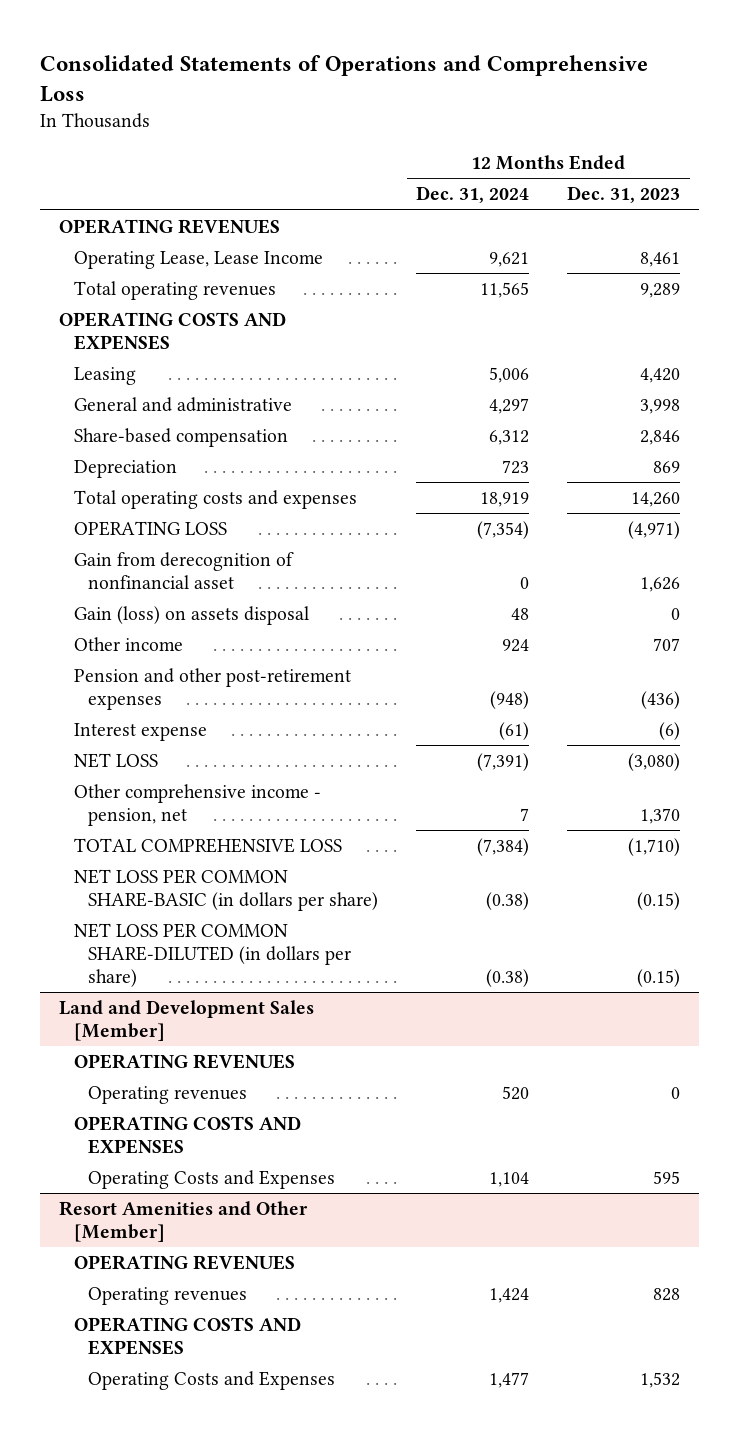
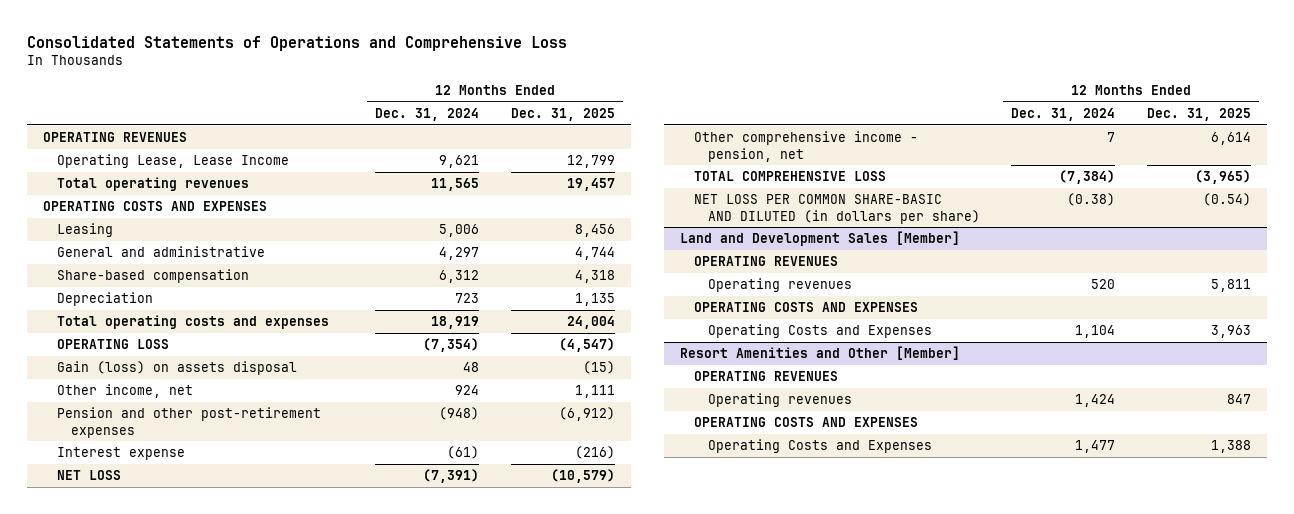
- | 12 Months Ended Dec. 31, 2024 | 12 Months Ended Dec. 31, 2023
+ | 12 Months Ended Dec. 31, 2024 | 12 Months Ended Dec. 31, 2025
- Gain from derecognition of nonfinancial asset | 0 | 1,626
- Other income | 924 | 707
+ Other income, net | 924 | 1,111
- NET LOSS PER COMMON SHARE-BASIC (in dollars per share) | (0.38) | (0.15)
- NET LOSS PER COMMON SHARE-DILUTED (in dollars per share) | (0.38) | (0.15)
+ NET LOSS PER COMMON SHARE-BASIC AND DILUTED (in dollars per share) | (0.38) | (0.54)

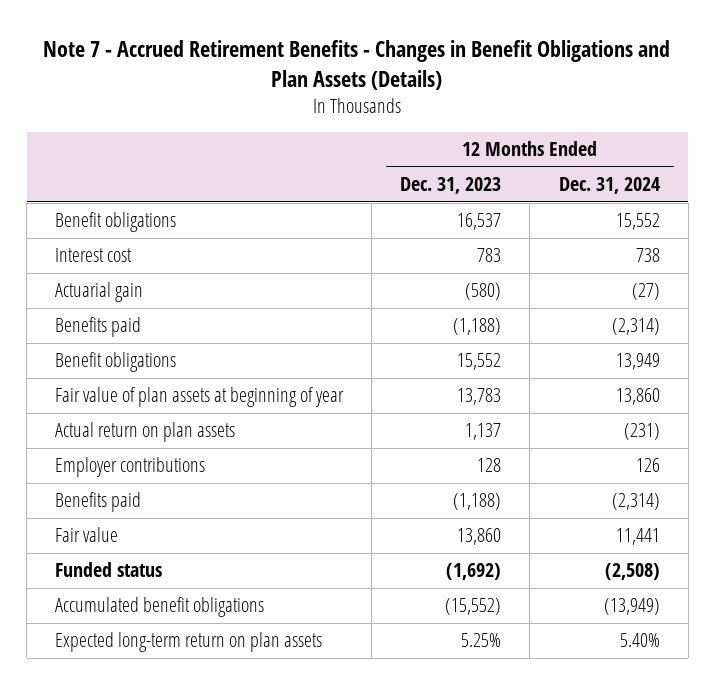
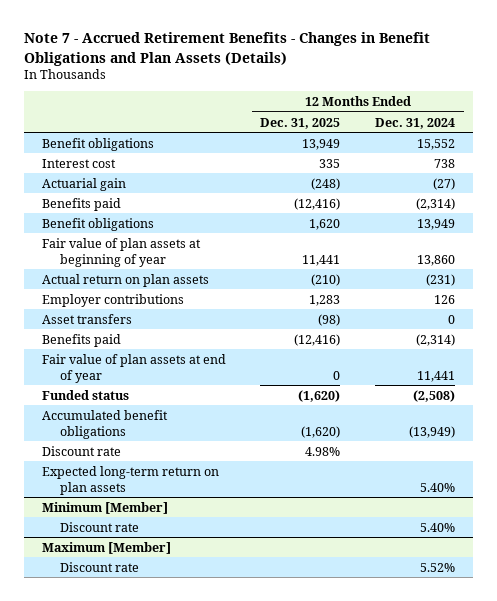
- | 12 Months Ended Dec. 31, 2023 | 12 Months Ended Dec. 31, 2024
+ | 12 Months Ended Dec. 31, 2025 | 12 Months Ended Dec. 31, 2024
+ Asset transfers | (98) | 0
- Fair value | 13,860 | 11,441
+ Fair value of plan assets at end of year | 0 | 11,441
+ Discount rate | 4.98% |
+ Minimum [Member]
+ Discount rate | | 5.40%
+ Maximum [Member]
+ Discount rate | | 5.52%

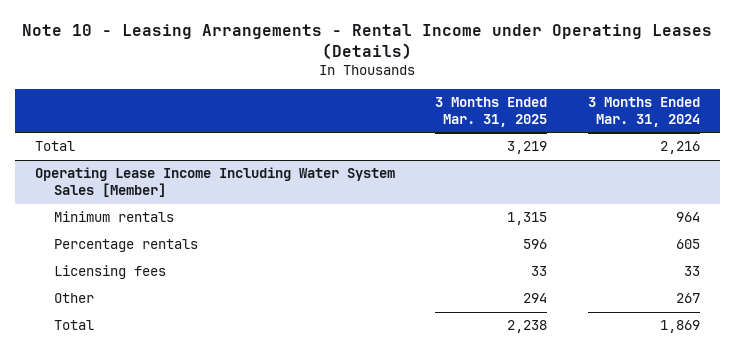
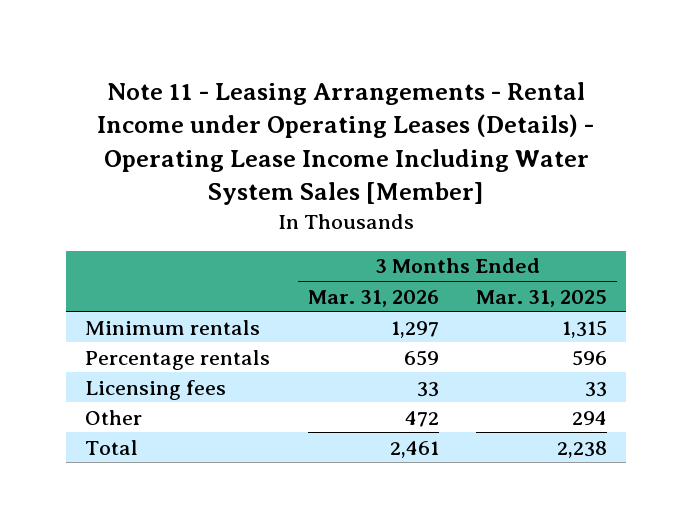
- Note 10 - Leasing Arrangements - Rental Income under Operating Leases (Details)
+ Note 11 - Leasing Arrangements - Rental Income under Operating Leases (Details) - Operating Lease Income Including Water System Sales [Member]
- | 3 Months Ended Mar. 31, 2025 | 3 Months Ended Mar. 31, 2024
+ | 3 Months Ended Mar. 31, 2026 | 3 Months Ended Mar. 31, 2025
- Total | 3,219 | 2,216
- Operating Lease Income Including Water System Sales [Member]

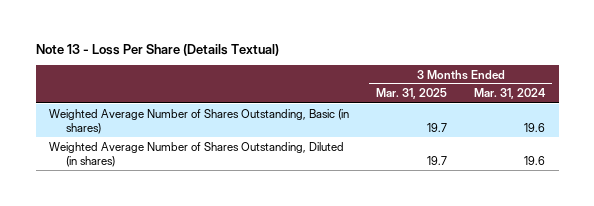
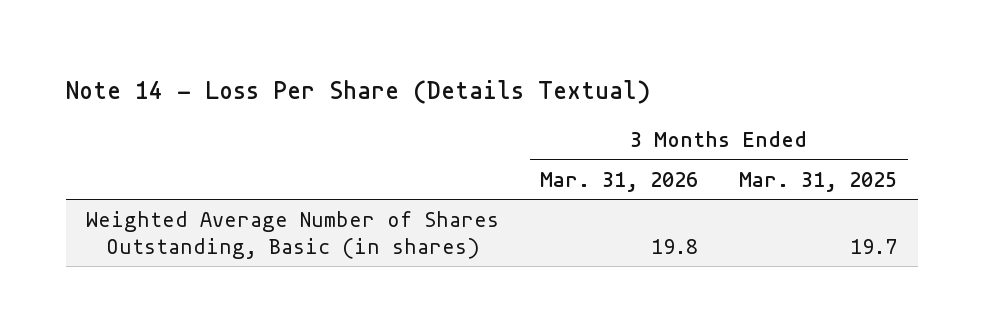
- Note 13 - Loss Per Share (Details Textual)
+ Note 14 - Loss Per Share (Details Textual)
- | 3 Months Ended Mar. 31, 2025 | 3 Months Ended Mar. 31, 2024
+ | 3 Months Ended Mar. 31, 2026 | 3 Months Ended Mar. 31, 2025
- Weighted Average Number of Shares Outstanding, Diluted (in shares) | 19.7 | 19.6

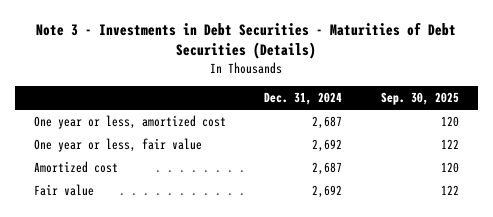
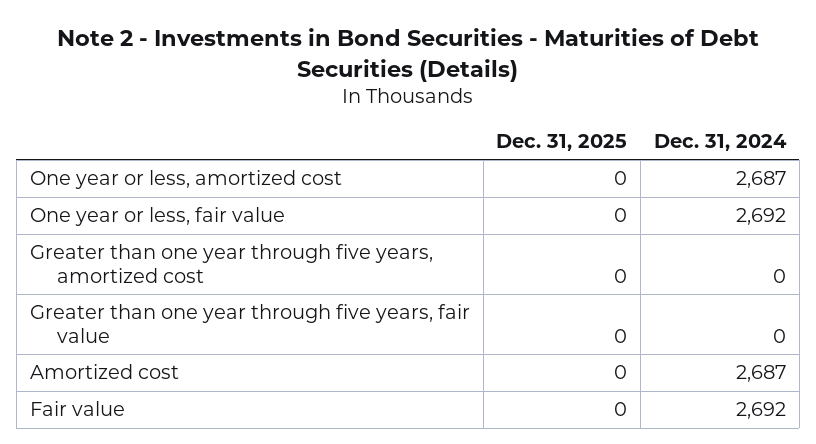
- Note 3 - Investments in Debt Securities - Maturities of Debt Securities (Details)
+ Note 2 - Investments in Bond Securities - Maturities of Debt Securities (Details)
- | Dec. 31, 2024 | Sep. 30, 2025
+ | Dec. 31, 2025 | Dec. 31, 2024
+ Greater than one year through five years, amortized cost | 0 | 0
+ Greater than one year through five years, fair value | 0 | 0

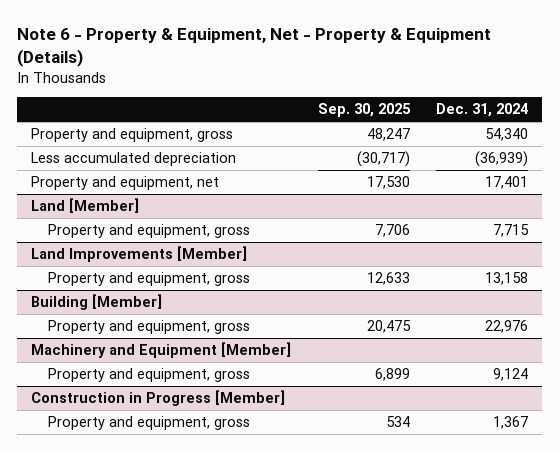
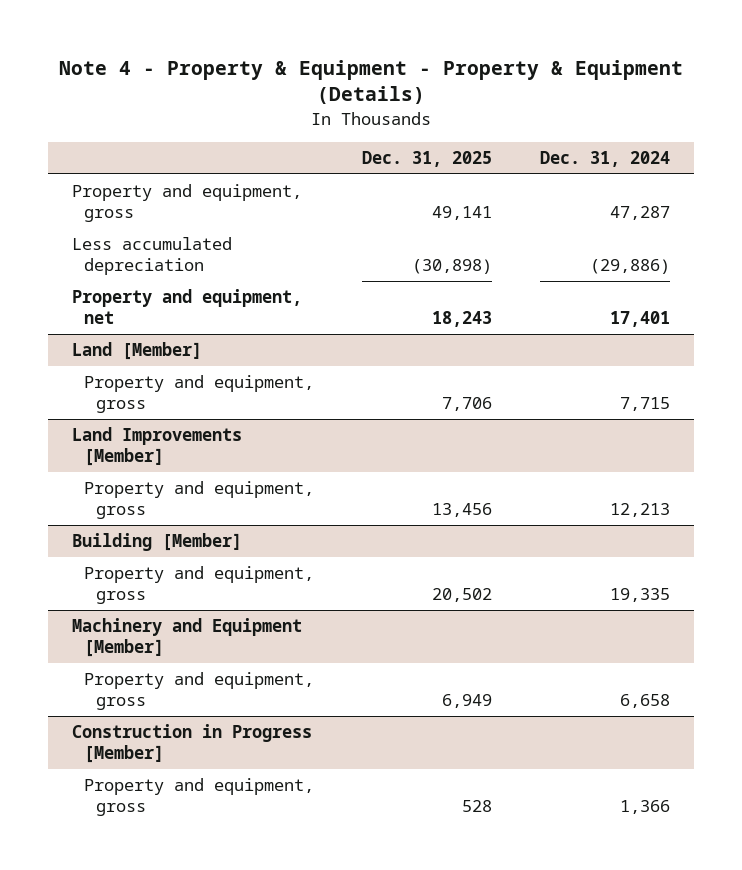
- Note 6 - Property & Equipment, Net - Property & Equipment (Details)
+ Note 4 - Property & Equipment - Property & Equipment (Details)
- | Sep. 30, 2025 | Dec. 31, 2024
+ | Dec. 31, 2025 | Dec. 31, 2024
- Property and equipment, gross | 48,247 | 54,340
- Less accumulated depreciation | (30,717) | (36,939)
+ Property and equipment, gross | 49,141 | 47,287
+ Less accumulated depreciation | (30,898) | (29,886)
@ Land Improvements [Member]
- Property and equipment, gross | 12,633 | 13,158
+ Property and equipment, gross | 13,456 | 12,213
@ Building [Member]
- Property and equipment, gross | 20,475 | 22,976
+ Property and equipment, gross | 20,502 | 19,335
@ Machinery and Equipment [Member]
- Property and equipment, gross | 6,899 | 9,124
+ Property and equipment, gross | 6,949 | 6,658
@ Construction in Progress [Member]
- Property and equipment, gross | 534 | 1,367
+ Property and equipment, gross | 528 | 1,366

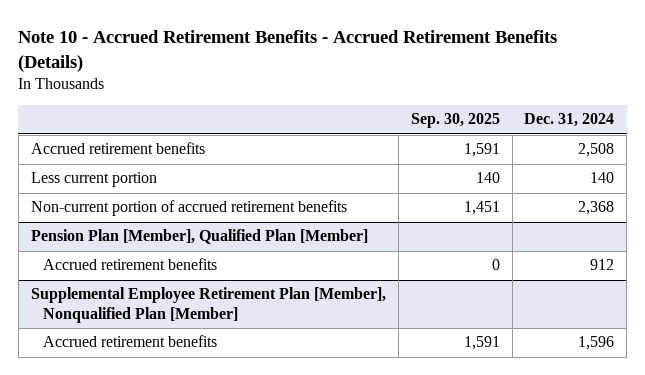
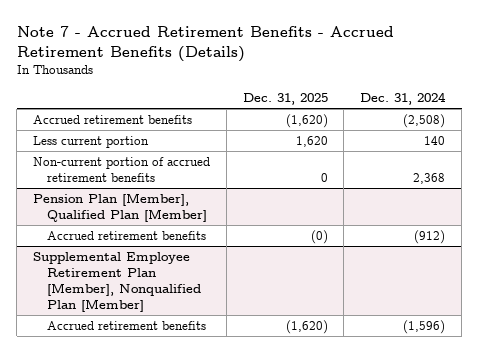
- Note 10 - Accrued Retirement Benefits - Accrued Retirement Benefits (Details)
+ Note 7 - Accrued Retirement Benefits - Accrued Retirement Benefits (Details)
- | Sep. 30, 2025 | Dec. 31, 2024
+ | Dec. 31, 2025 | Dec. 31, 2024
- Accrued retirement benefits | 1,591 | 2,508
+ Accrued retirement benefits | (1,620) | (2,508)
@ Pension Plan [Member], Qualified Plan [Member]
- Accrued retirement benefits | 0 | 912
+ Accrued retirement benefits | (0) | (912)
@ Supplemental Employee Retirement Plan [Member], Nonqualified Plan [Member]
- Accrued retirement benefits | 1,591 | 1,596
+ Accrued retirement benefits | (1,620) | (1,596)

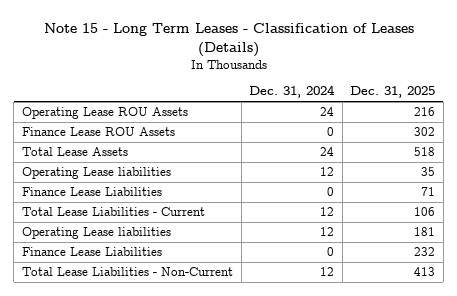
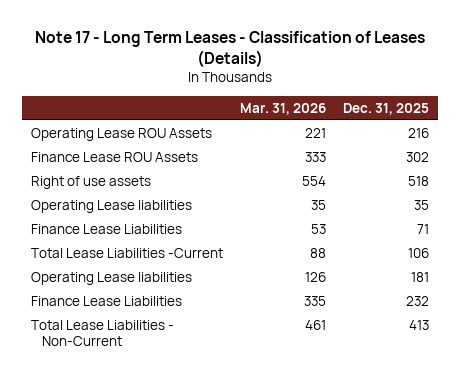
- Note 15 - Long Term Leases - Classification of Leases (Details)
+ Note 17 - Long Term Leases - Classification of Leases (Details)
- | Dec. 31, 2024 | Dec. 31, 2025
+ | Mar. 31, 2026 | Dec. 31, 2025
- Total Lease Assets | 24 | 518
+ Right of use assets | 554 | 518
- Total Lease Liabilities - Current | 12 | 106
+ Total Lease Liabilities -Current | 88 | 106

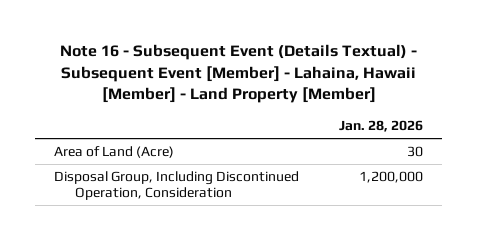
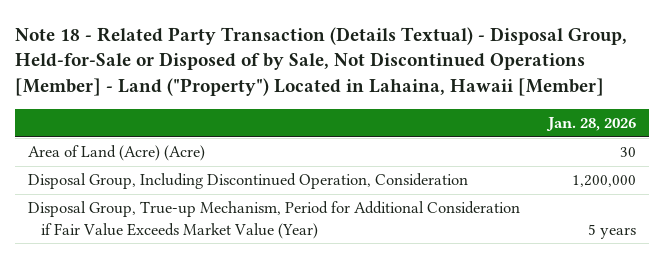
- Note 16 - Subsequent Event (Details Textual) - Subsequent Event [Member] - Lahaina, Hawaii [Member] - Land Property [Member]
+ Note 18 - Related Party Transaction (Details Textual) - Disposal Group, Held-for-Sale or Disposed of by Sale, Not Discontinued Operations [Member] - Land ("Property") Located in Lahaina, Hawaii [Member]
- Area of Land (Acre) | 30
+ Area of Land (Acre) (Acre) | 30
+ Disposal Group, True-up Mechanism, Period for Additional Consideration if Fair Value Exceeds Market Value (Year) | 5 years

